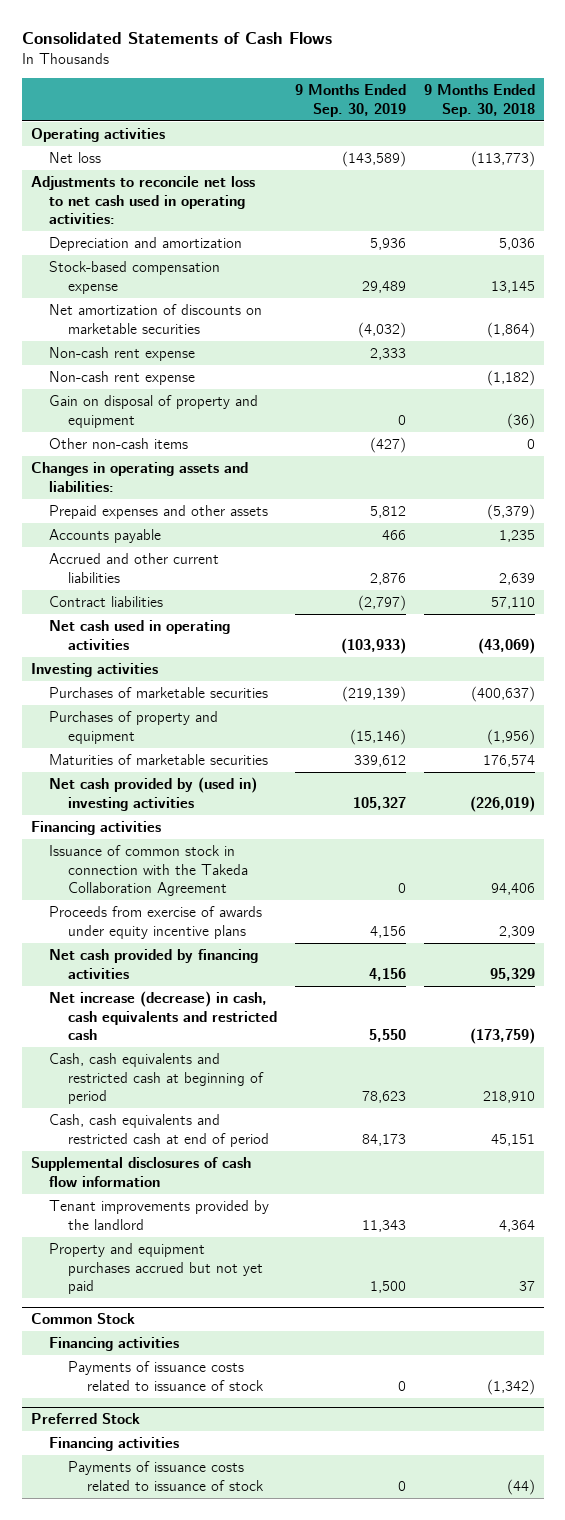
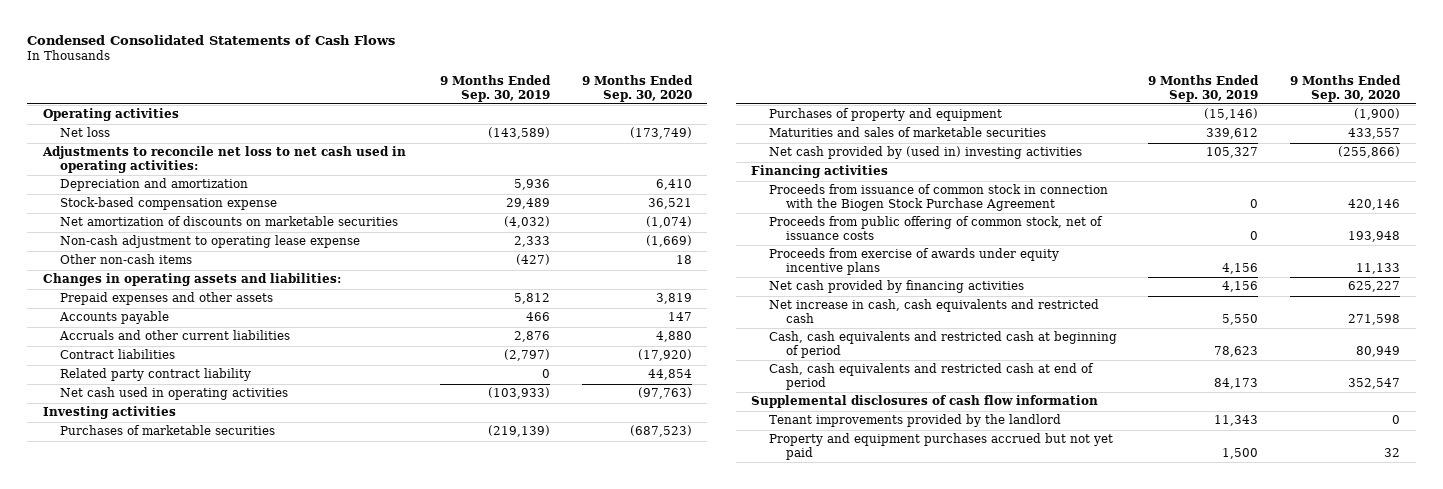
- Consolidated Statements of Cash Flows
+ Condensed Consolidated Statements of Cash Flows
- | 9 Months Ended Sep. 30, 2019 | 9 Months Ended Sep. 30, 2018
+ | 9 Months Ended Sep. 30, 2019 | 9 Months Ended Sep. 30, 2020
- Non-cash rent expense | 2,333 |
- Non-cash rent expense | | (1,182)
- Gain on disposal of property and equipment | 0 | (36)
+ Non-cash adjustment to operating lease expense | 2,333 | (1,669)
- Accrued and other current liabilities | 2,876 | 2,639
+ Accruals and other current liabilities | 2,876 | 4,880
+ Related party contract liability | 0 | 44,854
- Maturities of marketable securities | 339,612 | 176,574
+ Maturities and sales of marketable securities | 339,612 | 433,557
- Issuance of common stock in connection with the Takeda Collaboration Agreement | 0 | 94,406
+ Proceeds from issuance of common stock in connection with the Biogen Stock Purchase Agreement | 0 | 420,146
+ Proceeds from public offering of common stock, net of issuance costs | 0 | 193,948
- Net increase (decrease) in cash, cash equivalents and restricted cash | 5,550 | (173,759)
+ Net increase in cash, cash equivalents and restricted cash | 5,550 | 271,598
- Common Stock
- Financing activities
- Payments of issuance costs related to issuance of stock | 0 | (1,342)
- Preferred Stock
- Financing activities
- Payments of issuance costs related to issuance of stock | 0 | (44)

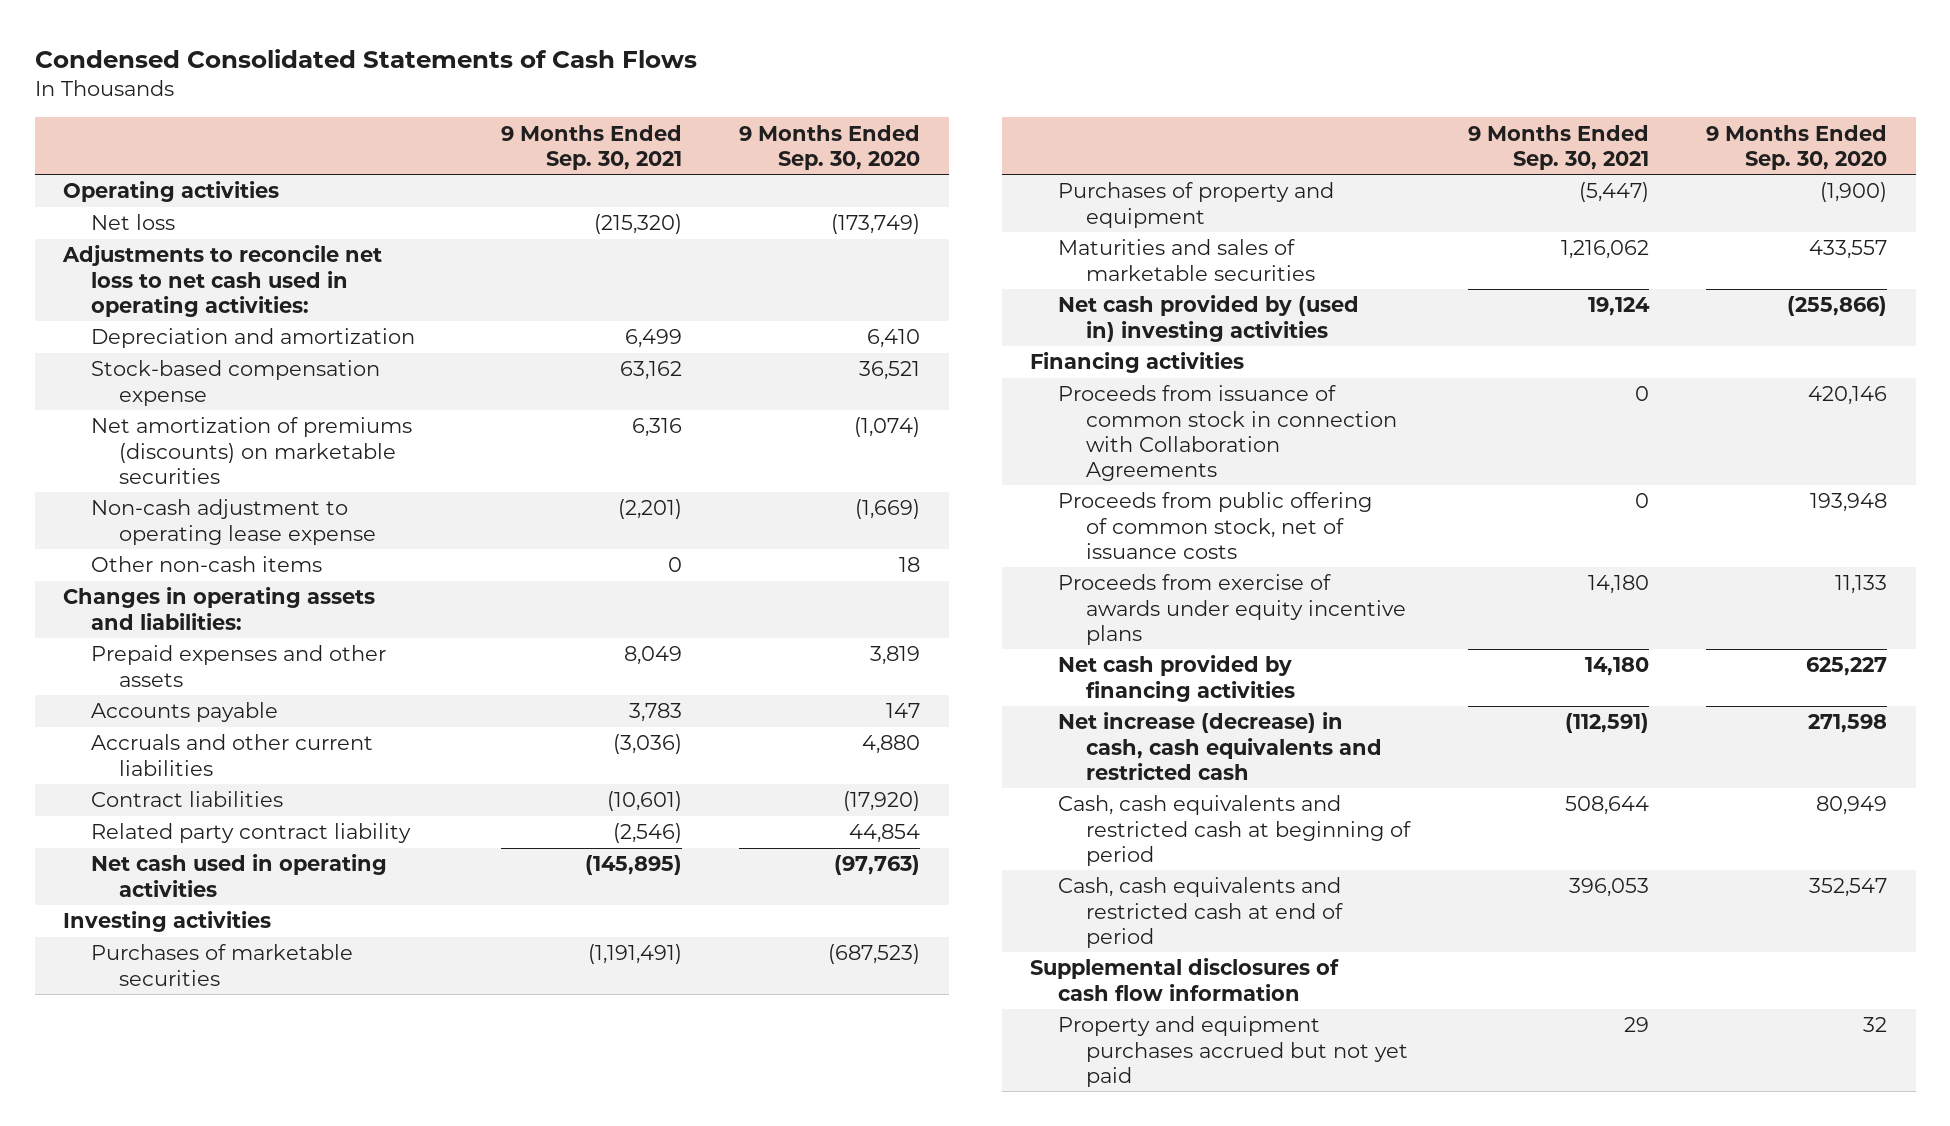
- | 9 Months Ended Sep. 30, 2019 | 9 Months Ended Sep. 30, 2020
+ | 9 Months Ended Sep. 30, 2021 | 9 Months Ended Sep. 30, 2020
- Net amortization of discounts on marketable securities | (4,032) | (1,074)
+ Net amortization of premiums (discounts) on marketable securities | 6,316 | (1,074)
- Proceeds from issuance of common stock in connection with the Biogen Stock Purchase Agreement | 0 | 420,146
+ Proceeds from issuance of common stock in connection with Collaboration Agreements | 0 | 420,146
- Net increase in cash, cash equivalents and restricted cash | 5,550 | 271,598
+ Net increase (decrease) in cash, cash equivalents and restricted cash | (112,591) | 271,598
- Tenant improvements provided by the landlord | 11,343 | 0

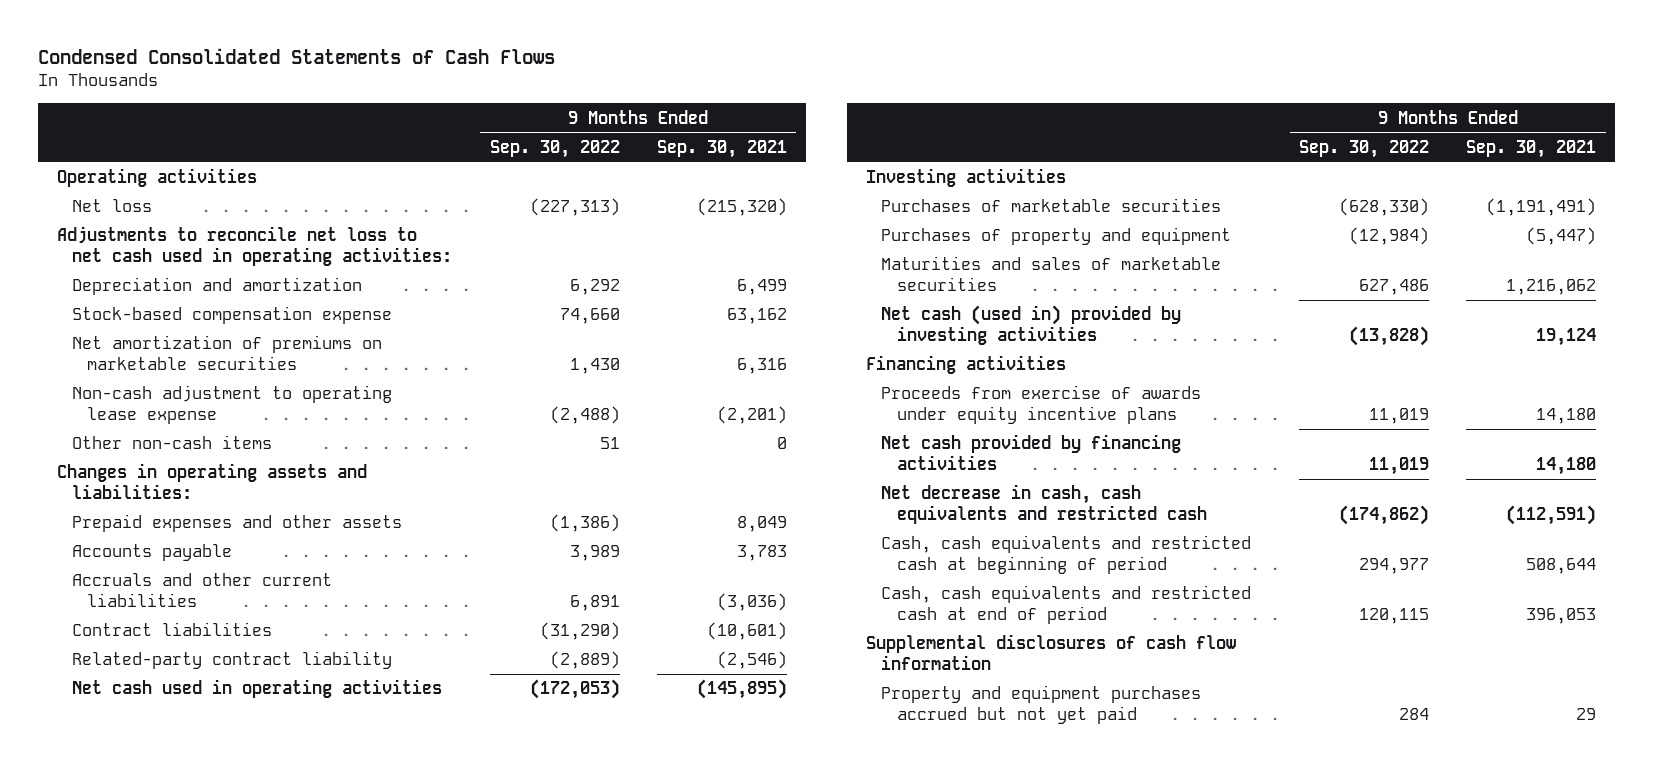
- | 9 Months Ended Sep. 30, 2021 | 9 Months Ended Sep. 30, 2020
+ | 9 Months Ended Sep. 30, 2022 | 9 Months Ended Sep. 30, 2021
- Net amortization of premiums (discounts) on marketable securities | 6,316 | (1,074)
+ Net amortization of premiums on marketable securities | 1,430 | 6,316
- Related party contract liability | (2,546) | 44,854
+ Related-party contract liability | (2,889) | (2,546)
- Net cash provided by (used in) investing activities | 19,124 | (255,866)
+ Net cash (used in) provided by investing activities | (13,828) | 19,124
- Proceeds from issuance of common stock in connection with Collaboration Agreements | 0 | 420,146
- Proceeds from public offering of common stock, net of issuance costs | 0 | 193,948
- Net increase (decrease) in cash, cash equivalents and restricted cash | (112,591) | 271,598
+ Net decrease in cash, cash equivalents and restricted cash | (174,862) | (112,591)

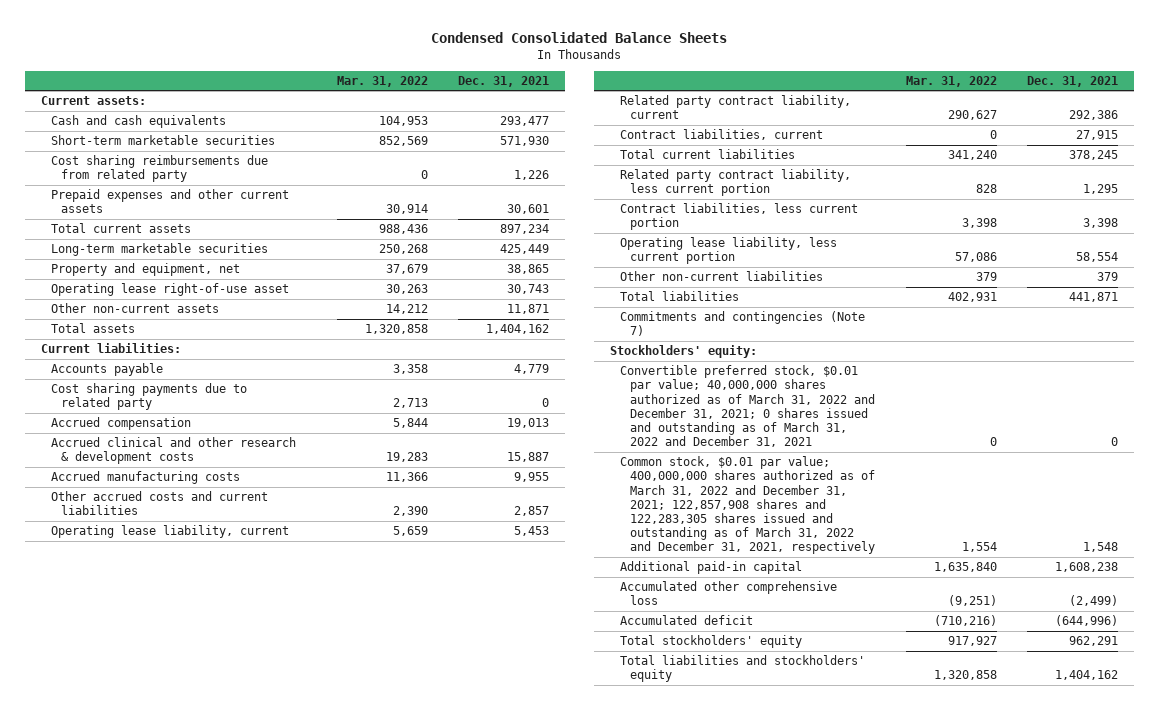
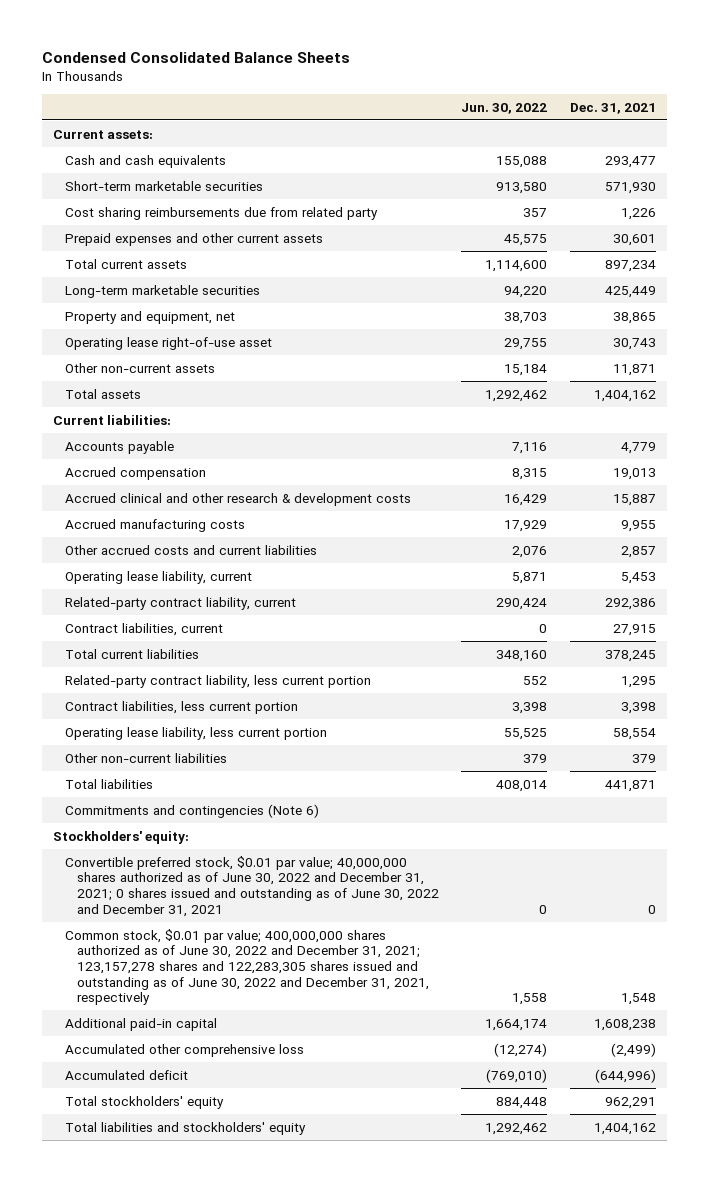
- | Mar. 31, 2022 | Dec. 31, 2021
+ | Jun. 30, 2022 | Dec. 31, 2021
- Cost sharing payments due to related party | 2,713 | 0
- Related party contract liability, current | 290,627 | 292,386
+ Related-party contract liability, current | 290,424 | 292,386
- Related party contract liability, less current portion | 828 | 1,295
+ Related-party contract liability, less current portion | 552 | 1,295
- Commitments and contingencies (Note 7)
+ Commitments and contingencies (Note 6)
- Convertible preferred stock, $0.01 par value; 40,000,000 shares authorized as of March 31, 2022 and December 31, 2021; 0 shares issued and outstanding as of March 31, 2022 and December 31, 2021 | 0 | 0
- Common stock, $0.01 par value; 400,000,000 shares authorized as of March 31, 2022 and December 31, 2021; 122,857,908 shares and 122,283,305 shares issued and outstanding as of March 31, 2022 and December 31, 2021, respectively | 1,554 | 1,548
+ Convertible preferred stock, $0.01 par value; 40,000,000 shares authorized as of June 30, 2022 and December 31, 2021; 0 shares issued and outstanding as of June 30, 2022 and December 31, 2021 | 0 | 0
+ Common stock, $0.01 par value; 400,000,000 shares authorized as of June 30, 2022 and December 31, 2021; 123,157,278 shares and 122,283,305 shares issued and outstanding as of June 30, 2022 and December 31, 2021, respectively | 1,558 | 1,548

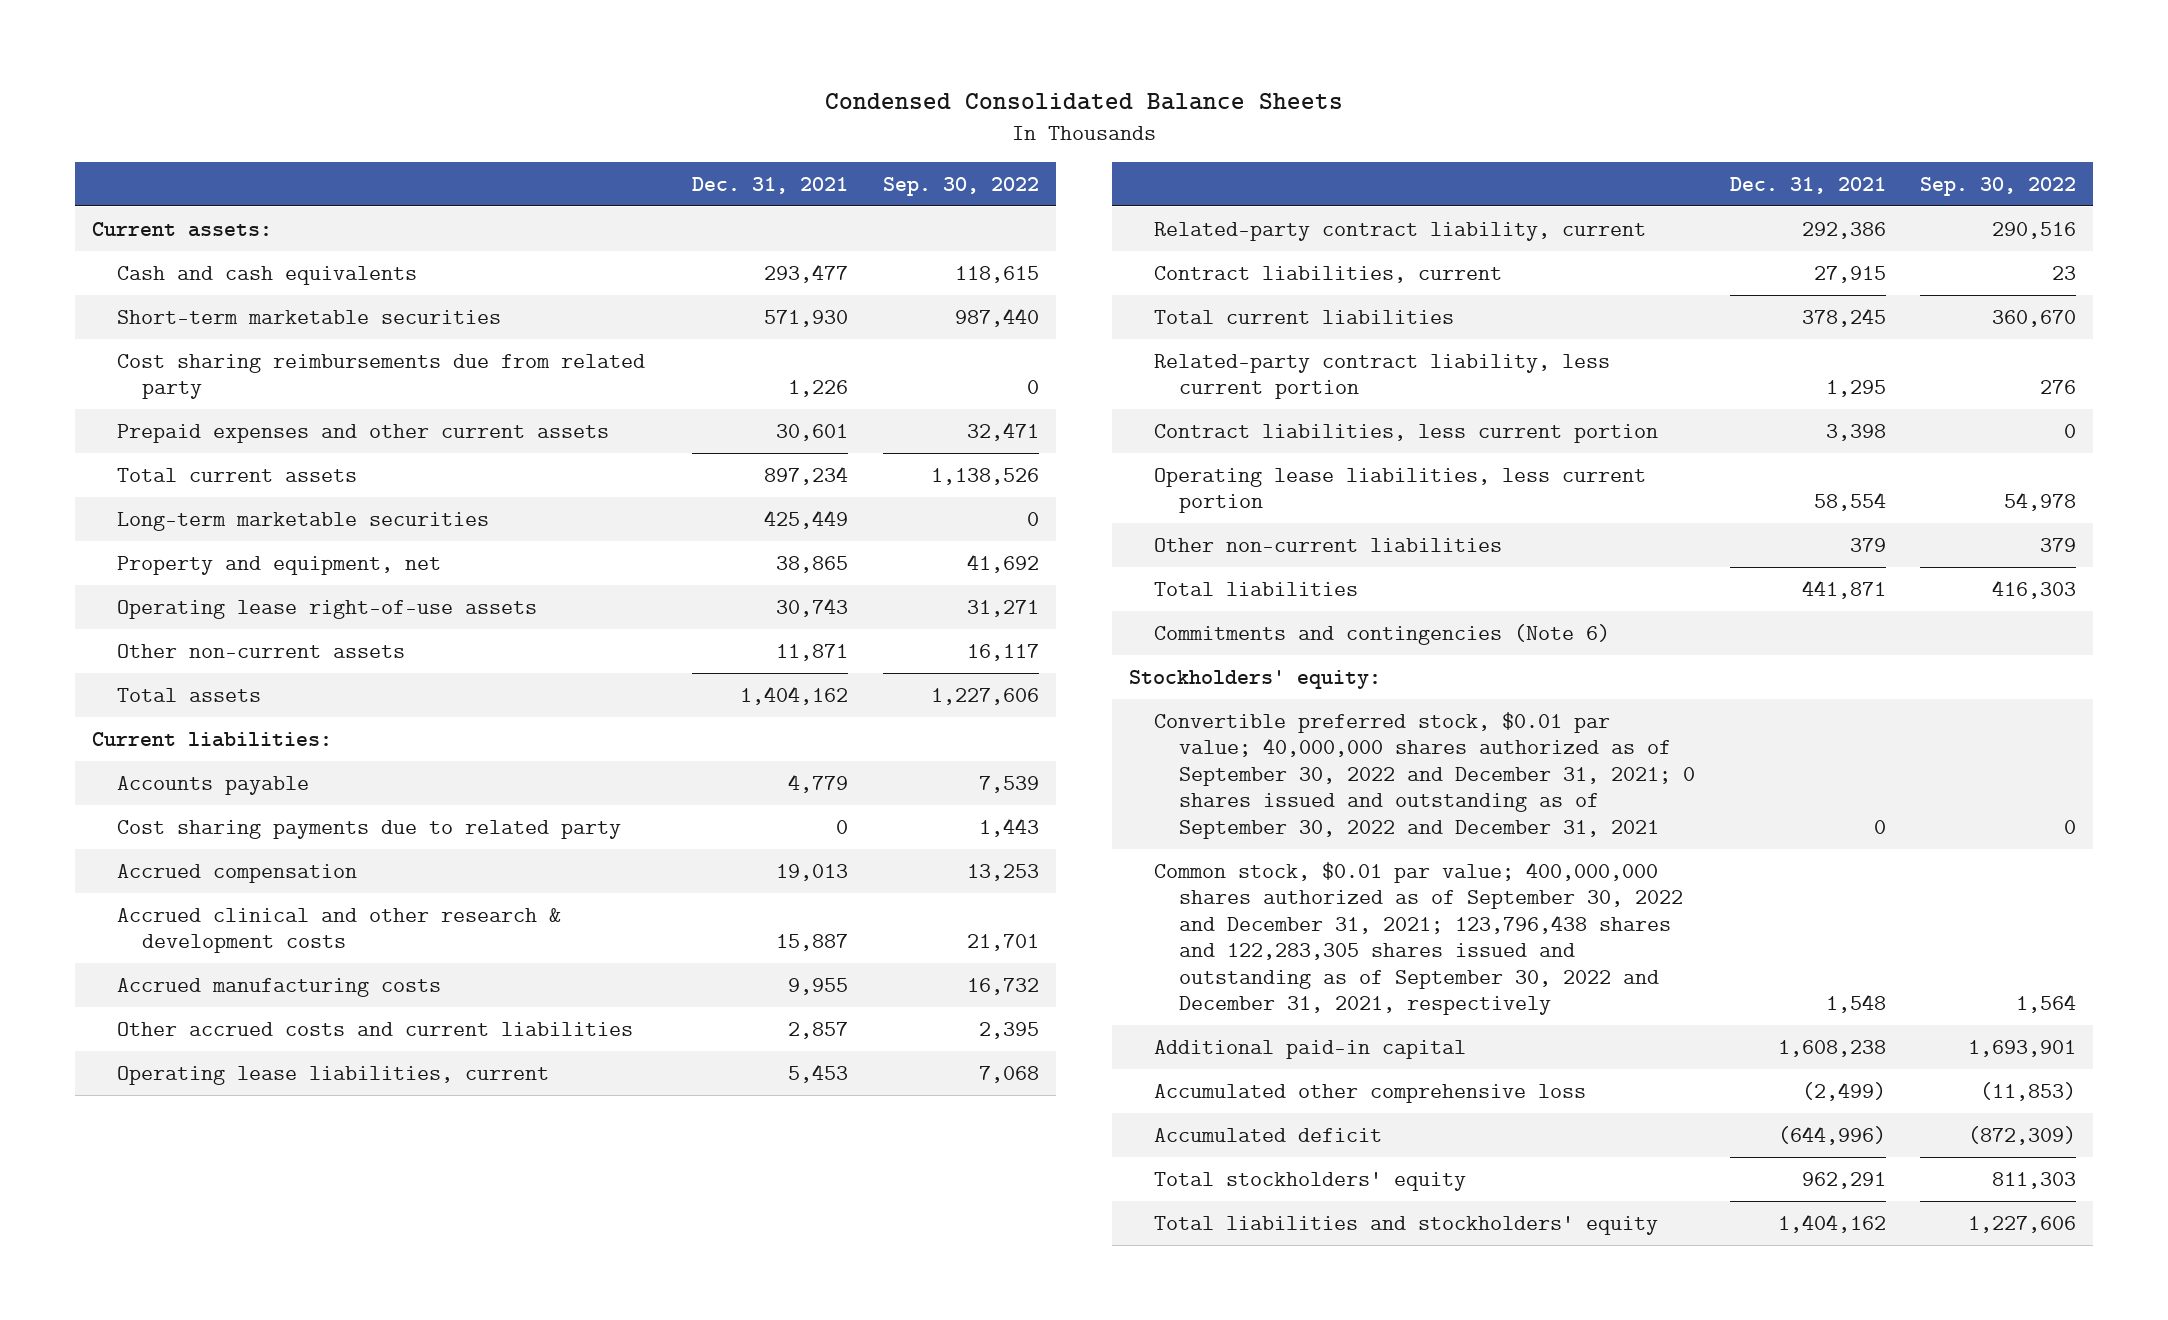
- | Jun. 30, 2022 | Dec. 31, 2021
+ | Dec. 31, 2021 | Sep. 30, 2022
- Operating lease right-of-use asset | 29,755 | 30,743
+ Operating lease right-of-use assets | 30,743 | 31,271
+ Cost sharing payments due to related party | 0 | 1,443
- Operating lease liability, current | 5,871 | 5,453
+ Operating lease liabilities, current | 5,453 | 7,068
- Operating lease liability, less current portion | 55,525 | 58,554
+ Operating lease liabilities, less current portion | 58,554 | 54,978
- Convertible preferred stock, $0.01 par value; 40,000,000 shares authorized as of June 30, 2022 and December 31, 2021; 0 shares issued and outstanding as of June 30, 2022 and December 31, 2021 | 0 | 0
- Common stock, $0.01 par value; 400,000,000 shares authorized as of June 30, 2022 and December 31, 2021; 123,157,278 shares and 122,283,305 shares issued and outstanding as of June 30, 2022 and December 31, 2021, respectively | 1,558 | 1,548
+ Convertible preferred stock, $0.01 par value; 40,000,000 shares authorized as of September 30, 2022 and December 31, 2021; 0 shares issued and outstanding as of September 30, 2022 and December 31, 2021 | 0 | 0
+ Common stock, $0.01 par value; 400,000,000 shares authorized as of September 30, 2022 and December 31, 2021; 123,796,438 shares and 122,283,305 shares issued and outstanding as of September 30, 2022 and December 31, 2021, respectively | 1,548 | 1,564

